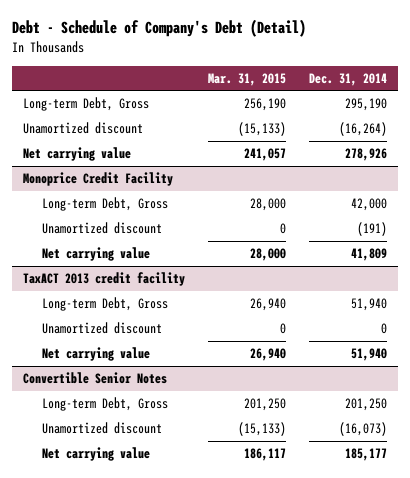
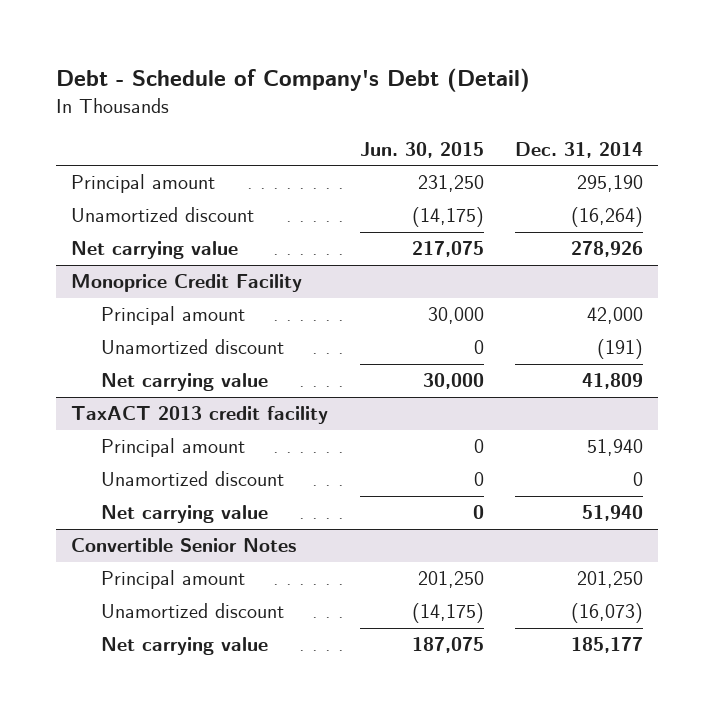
- | Mar. 31, 2015 | Dec. 31, 2014
+ | Jun. 30, 2015 | Dec. 31, 2014
- Long-term Debt, Gross | 256,190 | 295,190
+ Principal amount | 231,250 | 295,190
@ Monoprice Credit Facility
- Long-term Debt, Gross | 28,000 | 42,000
+ Principal amount | 30,000 | 42,000
@ TaxACT 2013 credit facility
- Long-term Debt, Gross | 26,940 | 51,940
+ Principal amount | 0 | 51,940
@ Convertible Senior Notes
- Long-term Debt, Gross | 201,250 | 201,250
+ Principal amount | 201,250 | 201,250

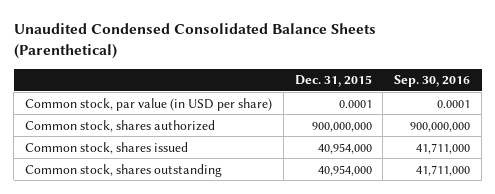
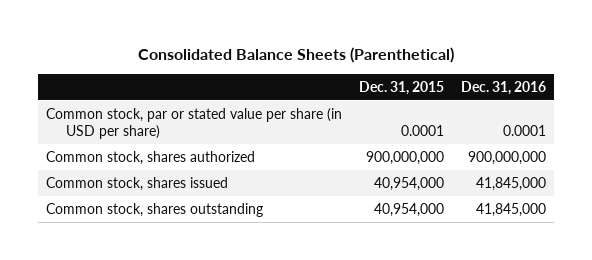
- Unaudited Condensed Consolidated Balance Sheets (Parenthetical)
+ Consolidated Balance Sheets (Parenthetical)
- | Dec. 31, 2015 | Sep. 30, 2016
+ | Dec. 31, 2015 | Dec. 31, 2016
- Common stock, par value (in USD per share) | 0.0001 | 0.0001
+ Common stock, par or stated value per share (in USD per share) | 0.0001 | 0.0001

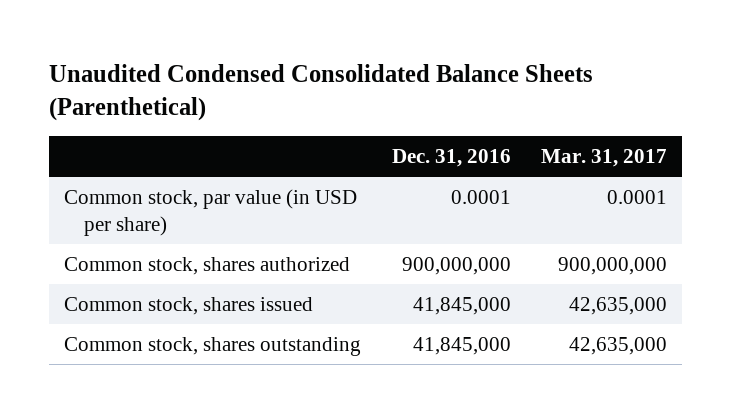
- Consolidated Balance Sheets (Parenthetical)
+ Unaudited Condensed Consolidated Balance Sheets (Parenthetical)
- | Dec. 31, 2015 | Dec. 31, 2016
+ | Dec. 31, 2016 | Mar. 31, 2017
- Common stock, par or stated value per share (in USD per share) | 0.0001 | 0.0001
+ Common stock, par value (in USD per share) | 0.0001 | 0.0001

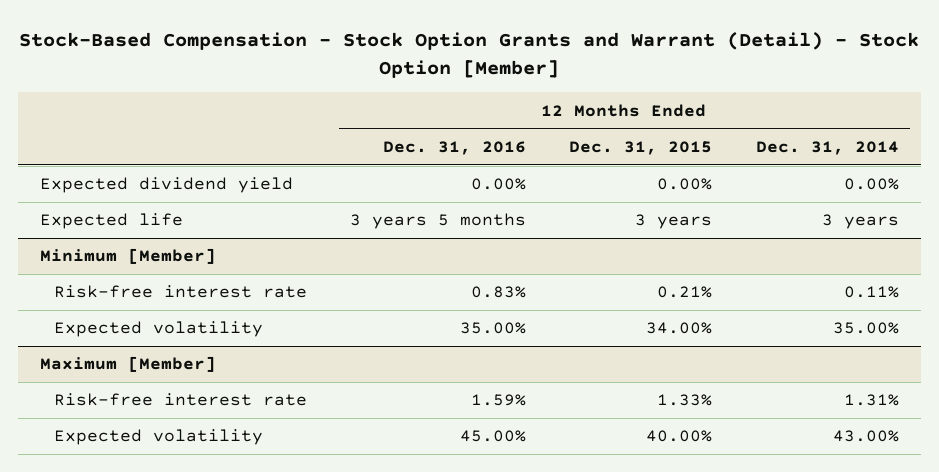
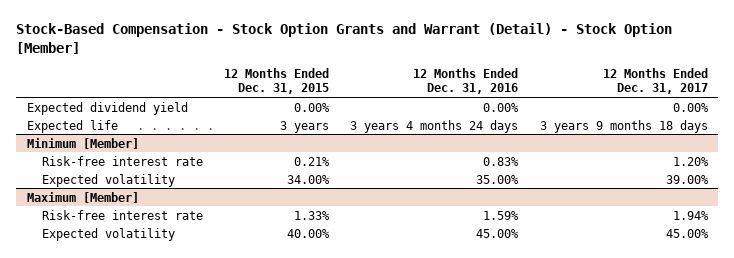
- | 12 Months Ended Dec. 31, 2016 | 12 Months Ended Dec. 31, 2015 | 12 Months Ended Dec. 31, 2014
+ | 12 Months Ended Dec. 31, 2015 | 12 Months Ended Dec. 31, 2016 | 12 Months Ended Dec. 31, 2017
- Expected life | 3 years 5 months | 3 years | 3 years
+ Expected life | 3 years | 3 years 4 months 24 days | 3 years 9 months 18 days

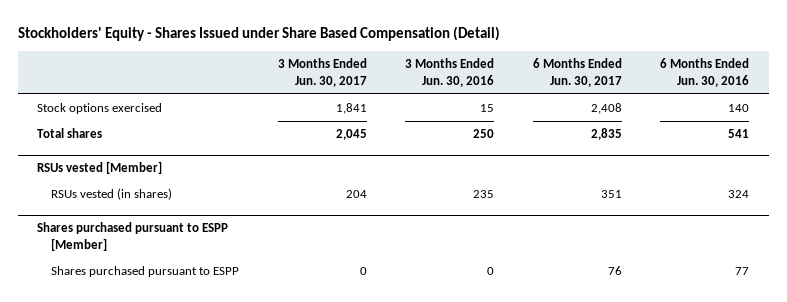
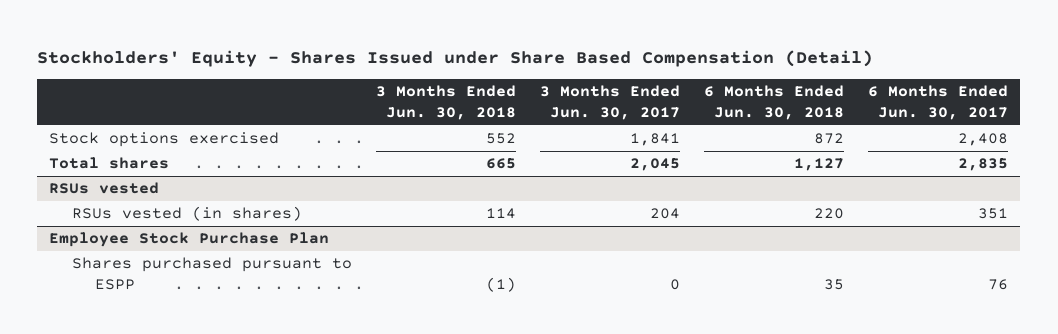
- | 3 Months Ended Jun. 30, 2017 | 3 Months Ended Jun. 30, 2016 | 6 Months Ended Jun. 30, 2017 | 6 Months Ended Jun. 30, 2016
+ | 3 Months Ended Jun. 30, 2018 | 3 Months Ended Jun. 30, 2017 | 6 Months Ended Jun. 30, 2018 | 6 Months Ended Jun. 30, 2017
- RSUs vested [Member]
+ RSUs vested
- Shares purchased pursuant to ESPP [Member]
+ Employee Stock Purchase Plan

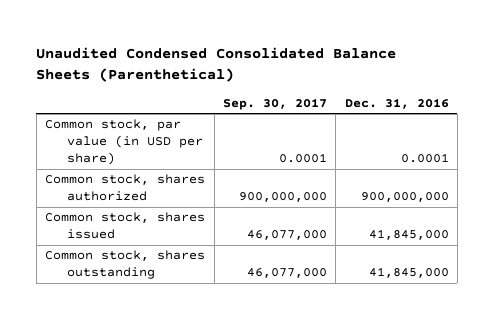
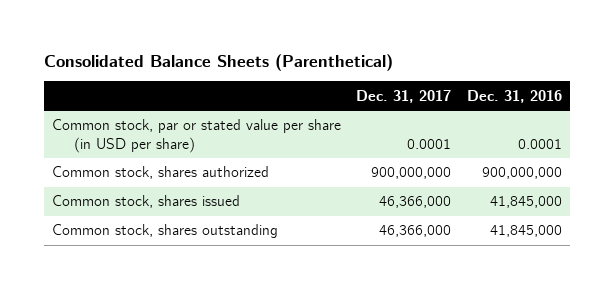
- Unaudited Condensed Consolidated Balance Sheets (Parenthetical)
+ Consolidated Balance Sheets (Parenthetical)
- | Sep. 30, 2017 | Dec. 31, 2016
+ | Dec. 31, 2017 | Dec. 31, 2016
- Common stock, par value (in USD per share) | 0.0001 | 0.0001
+ Common stock, par or stated value per share (in USD per share) | 0.0001 | 0.0001

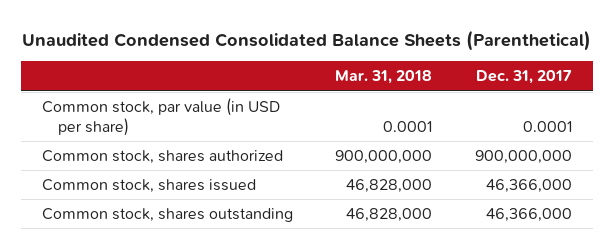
- Consolidated Balance Sheets (Parenthetical)
+ Unaudited Condensed Consolidated Balance Sheets (Parenthetical)
- | Dec. 31, 2017 | Dec. 31, 2016
+ | Mar. 31, 2018 | Dec. 31, 2017
- Common stock, par or stated value per share (in USD per share) | 0.0001 | 0.0001
+ Common stock, par value (in USD per share) | 0.0001 | 0.0001

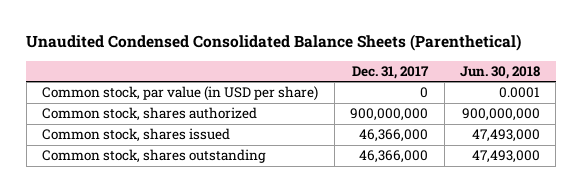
- | Mar. 31, 2018 | Dec. 31, 2017
+ | Dec. 31, 2017 | Jun. 30, 2018
- Common stock, par value (in USD per share) | 0.0001 | 0.0001
+ Common stock, par value (in USD per share) | 0 | 0.0001

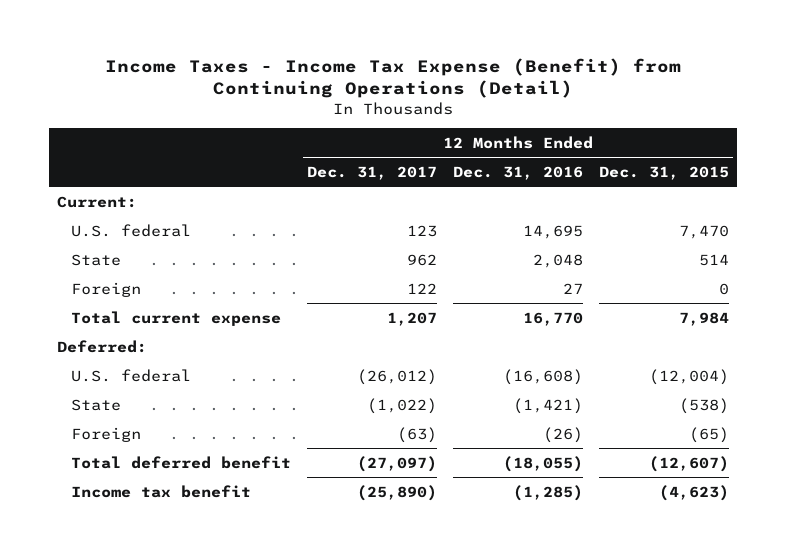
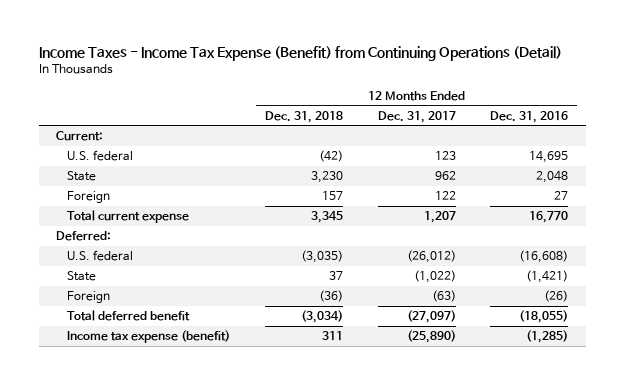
- | 12 Months Ended Dec. 31, 2017 | 12 Months Ended Dec. 31, 2016 | 12 Months Ended Dec. 31, 2015
+ | 12 Months Ended Dec. 31, 2018 | 12 Months Ended Dec. 31, 2017 | 12 Months Ended Dec. 31, 2016
- Income tax benefit | (25,890) | (1,285) | (4,623)
+ Income tax expense (benefit) | 311 | (25,890) | (1,285)

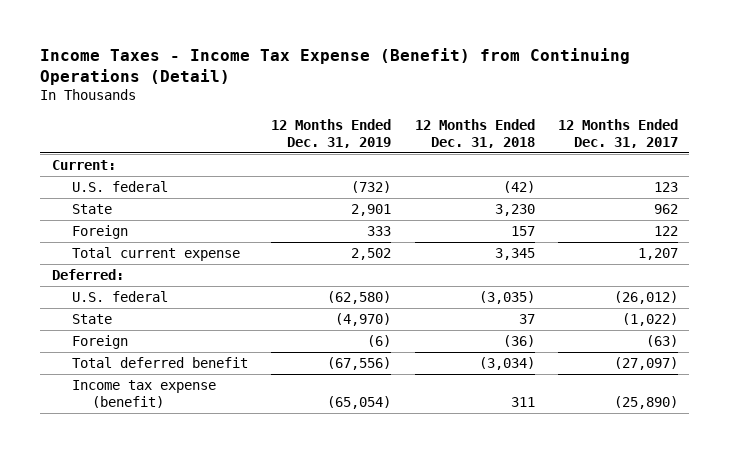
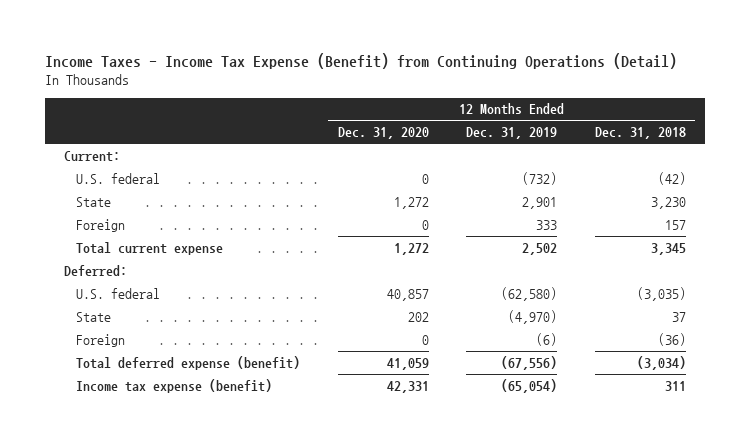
- | 12 Months Ended Dec. 31, 2019 | 12 Months Ended Dec. 31, 2018 | 12 Months Ended Dec. 31, 2017
+ | 12 Months Ended Dec. 31, 2020 | 12 Months Ended Dec. 31, 2019 | 12 Months Ended Dec. 31, 2018
- Total deferred benefit | (67,556) | (3,034) | (27,097)
+ Total deferred expense (benefit) | 41,059 | (67,556) | (3,034)

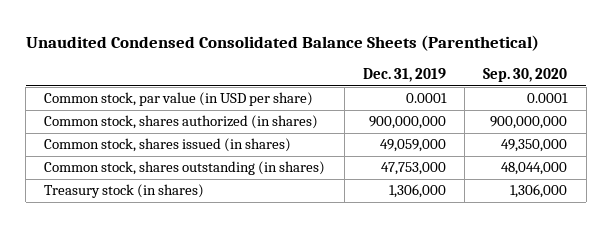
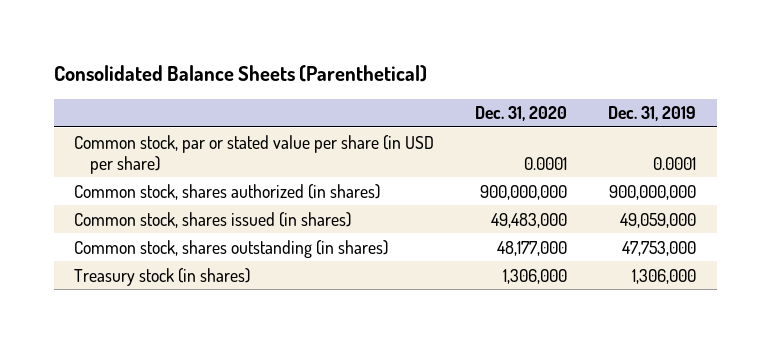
- Unaudited Condensed Consolidated Balance Sheets (Parenthetical)
+ Consolidated Balance Sheets (Parenthetical)
- | Dec. 31, 2019 | Sep. 30, 2020
+ | Dec. 31, 2020 | Dec. 31, 2019
- Common stock, par value (in USD per share) | 0.0001 | 0.0001
+ Common stock, par or stated value per share (in USD per share) | 0.0001 | 0.0001

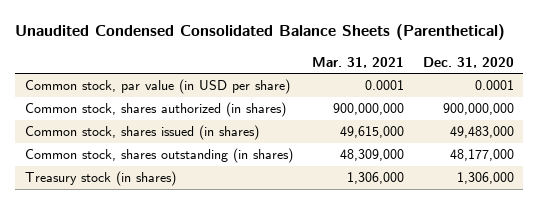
- Consolidated Balance Sheets (Parenthetical)
+ Unaudited Condensed Consolidated Balance Sheets (Parenthetical)
- | Dec. 31, 2020 | Dec. 31, 2019
+ | Mar. 31, 2021 | Dec. 31, 2020
- Common stock, par or stated value per share (in USD per share) | 0.0001 | 0.0001
+ Common stock, par value (in USD per share) | 0.0001 | 0.0001

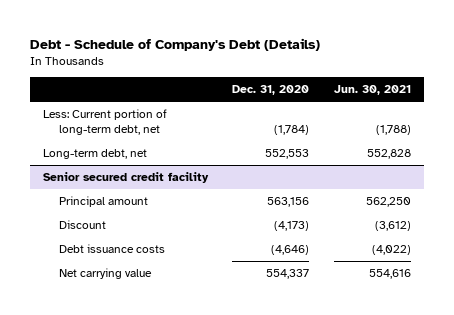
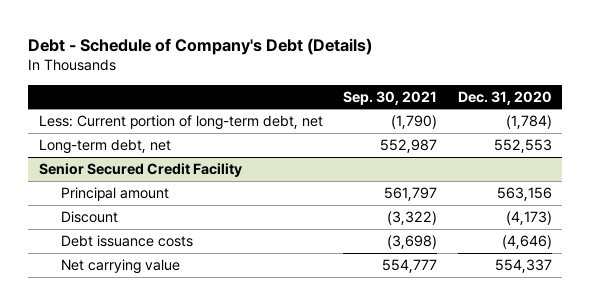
- | Dec. 31, 2020 | Jun. 30, 2021
+ | Sep. 30, 2021 | Dec. 31, 2020
- Senior secured credit facility
+ Senior Secured Credit Facility

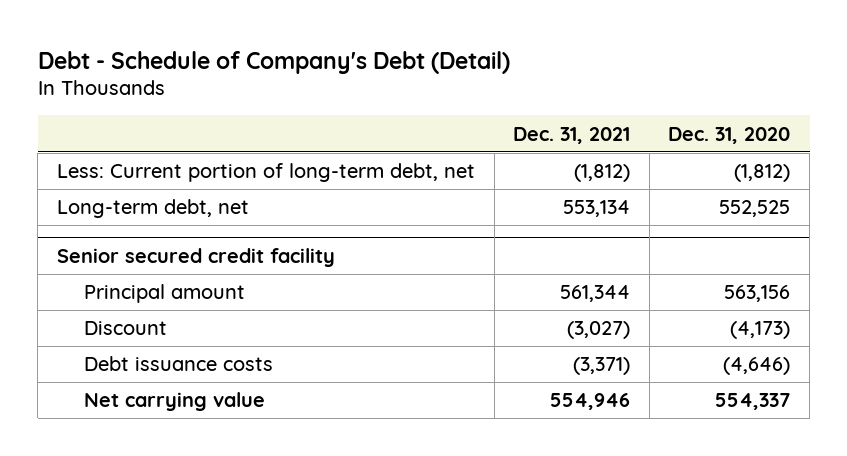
- Debt - Schedule of Company's Debt (Details)
+ Debt - Schedule of Company's Debt (Detail)
- | Sep. 30, 2021 | Dec. 31, 2020
+ | Dec. 31, 2021 | Dec. 31, 2020
- Less: Current portion of long-term debt, net | (1,790) | (1,784)
- Long-term debt, net | 552,987 | 552,553
- Senior Secured Credit Facility
+ Less: Current portion of long-term debt, net | (1,812) | (1,812)
+ Long-term debt, net | 553,134 | 552,525
+ Senior secured credit facility

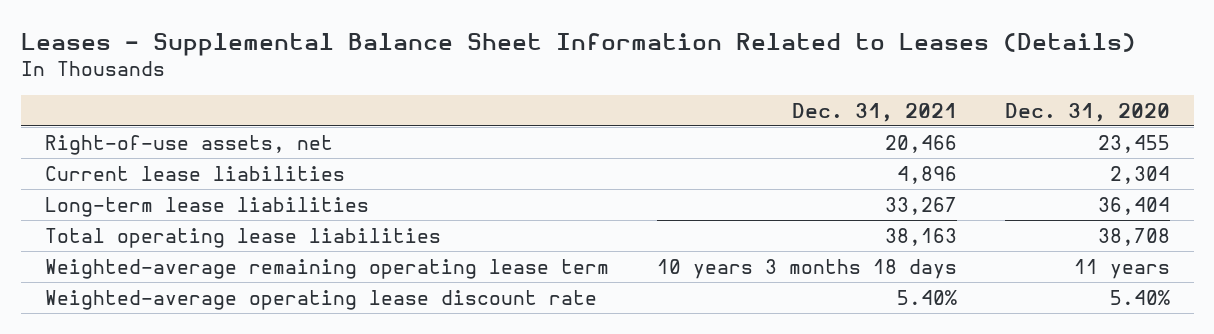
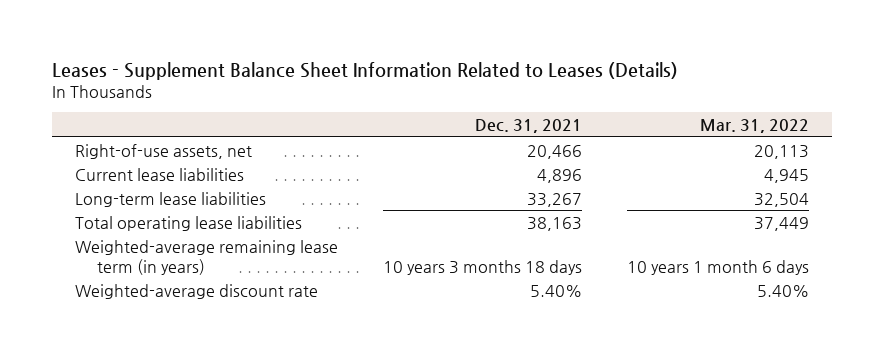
- Leases - Supplemental Balance Sheet Information Related to Leases (Details)
+ Leases - Supplement Balance Sheet Information Related to Leases (Details)
- | Dec. 31, 2021 | Dec. 31, 2020
+ | Dec. 31, 2021 | Mar. 31, 2022
- Weighted-average remaining operating lease term | 10 years 3 months 18 days | 11 years
- Weighted-average operating lease discount rate | 5.40% | 5.40%
+ Weighted-average remaining lease term (in years) | 10 years 3 months 18 days | 10 years 1 month 6 days
+ Weighted-average discount rate | 5.40% | 5.40%

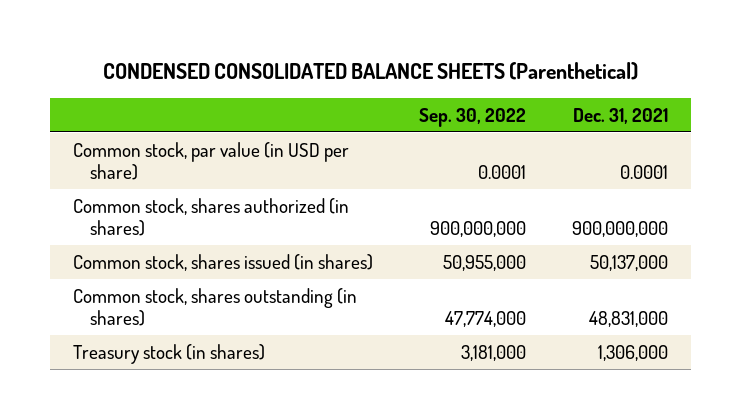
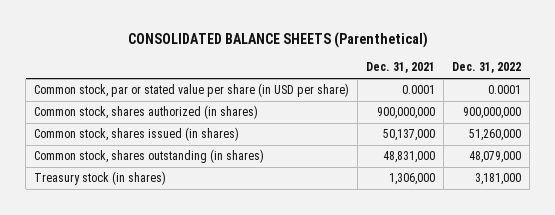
- CONDENSED CONSOLIDATED BALANCE SHEETS (Parenthetical)
+ CONSOLIDATED BALANCE SHEETS (Parenthetical)
- | Sep. 30, 2022 | Dec. 31, 2021
+ | Dec. 31, 2021 | Dec. 31, 2022
- Common stock, par value (in USD per share) | 0.0001 | 0.0001
+ Common stock, par or stated value per share (in USD per share) | 0.0001 | 0.0001

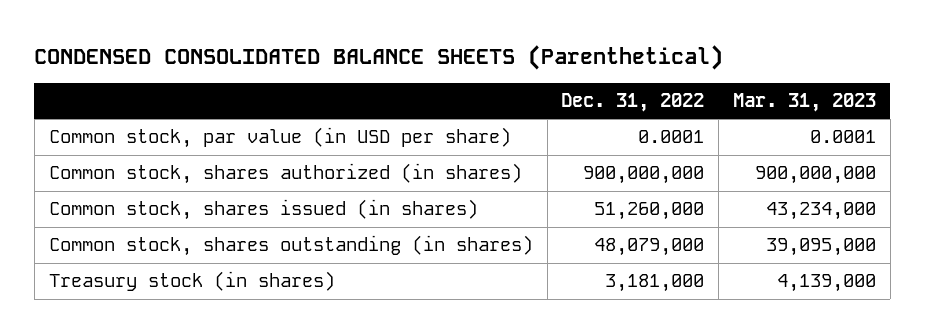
- CONSOLIDATED BALANCE SHEETS (Parenthetical)
+ CONDENSED CONSOLIDATED BALANCE SHEETS (Parenthetical)
- | Dec. 31, 2021 | Dec. 31, 2022
+ | Dec. 31, 2022 | Mar. 31, 2023
- Common stock, par or stated value per share (in USD per share) | 0.0001 | 0.0001
+ Common stock, par value (in USD per share) | 0.0001 | 0.0001

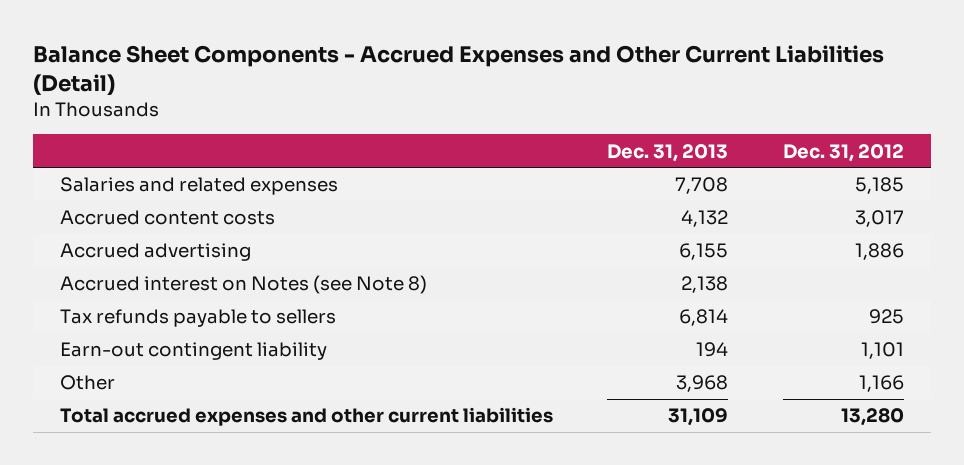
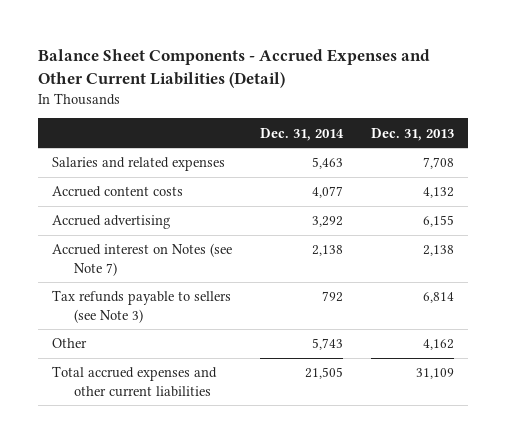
- | Dec. 31, 2013 | Dec. 31, 2012
+ | Dec. 31, 2014 | Dec. 31, 2013
- Accrued interest on Notes (see Note 8) | 2,138 |
- Tax refunds payable to sellers | 6,814 | 925
- Earn-out contingent liability | 194 | 1,101
- Other | 3,968 | 1,166
+ Accrued interest on Notes (see Note 7) | 2,138 | 2,138
+ Tax refunds payable to sellers (see Note 3) | 792 | 6,814
+ Other | 5,743 | 4,162

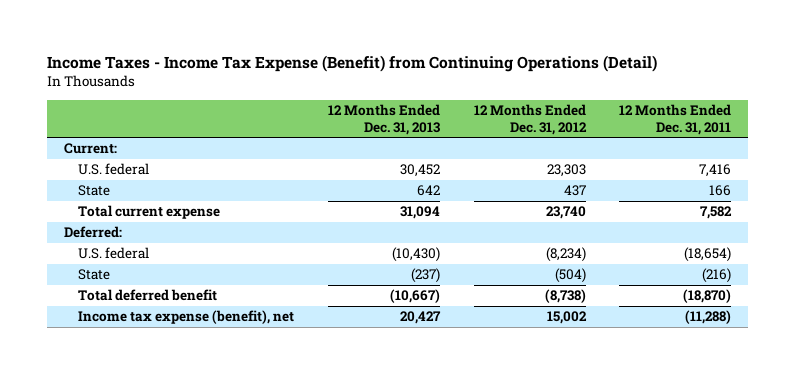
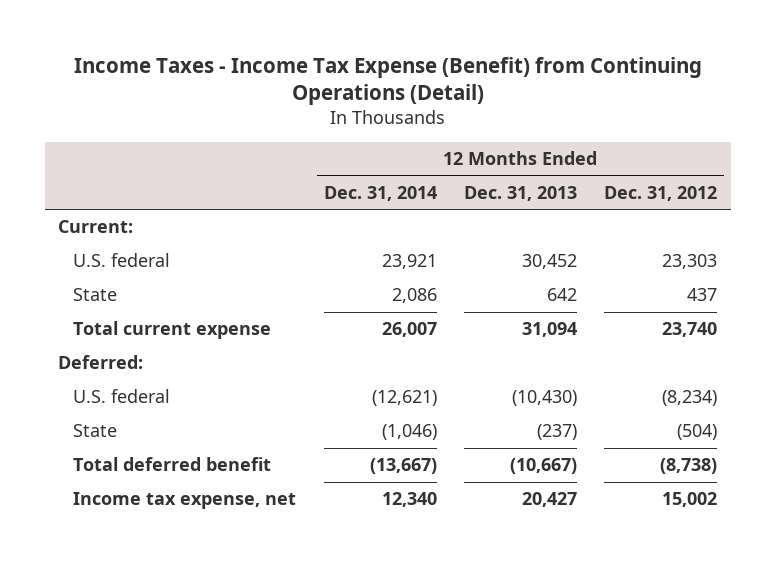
- | 12 Months Ended Dec. 31, 2013 | 12 Months Ended Dec. 31, 2012 | 12 Months Ended Dec. 31, 2011
+ | 12 Months Ended Dec. 31, 2014 | 12 Months Ended Dec. 31, 2013 | 12 Months Ended Dec. 31, 2012
- Income tax expense (benefit), net | 20,427 | 15,002 | (11,288)
+ Income tax expense, net | 12,340 | 20,427 | 15,002

